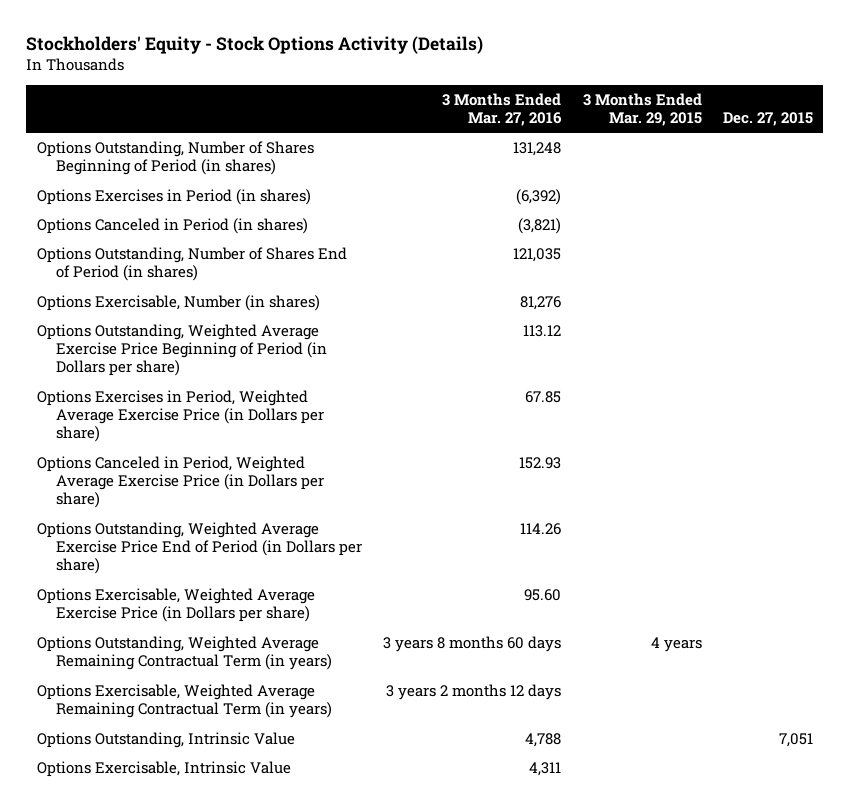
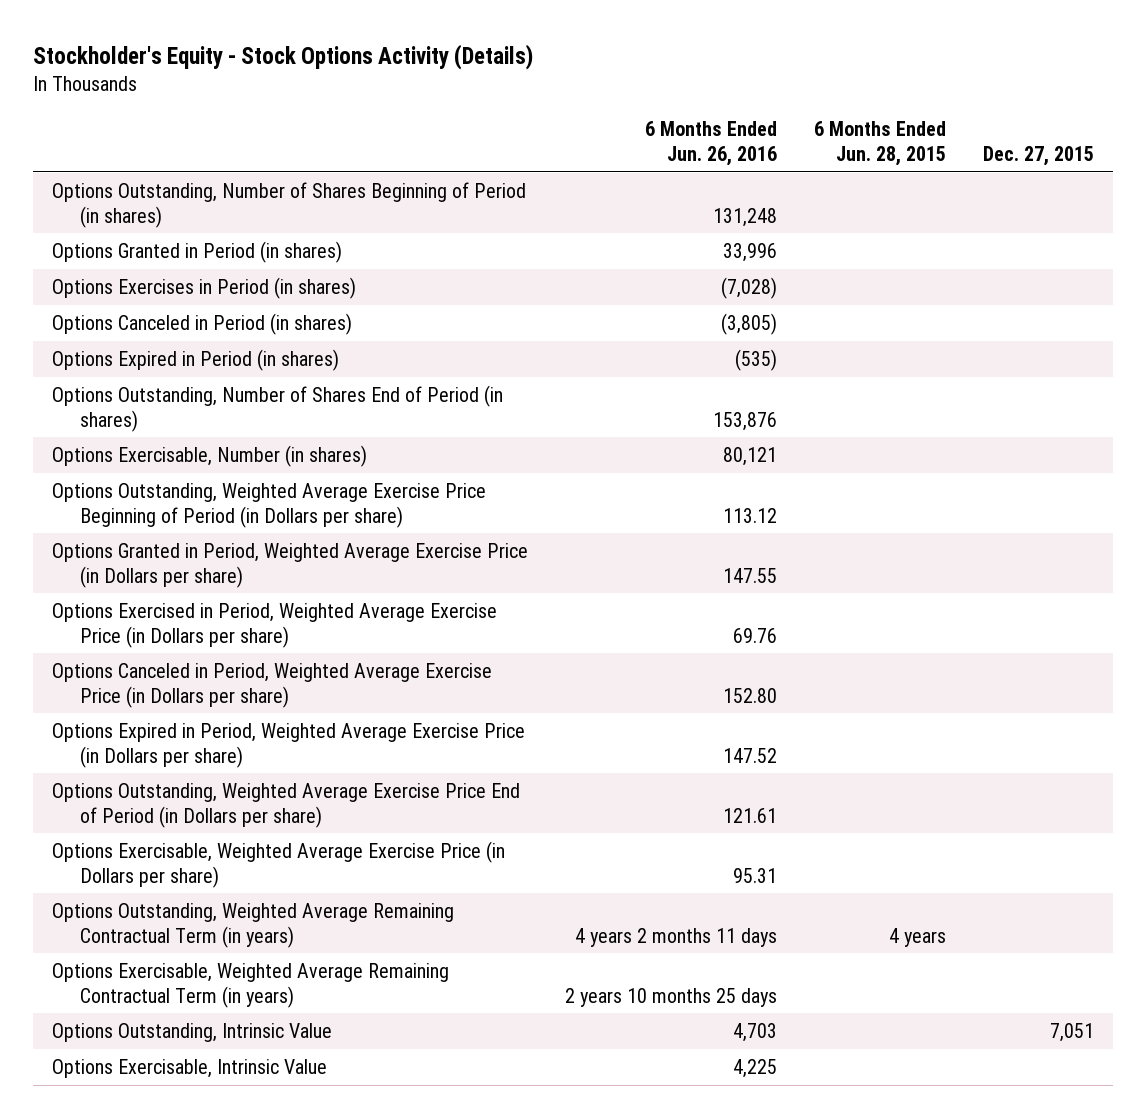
- Stockholders' Equity - Stock Options Activity (Details)
+ Stockholder's Equity - Stock Options Activity (Details)
- | 3 Months Ended Mar. 27, 2016 | 3 Months Ended Mar. 29, 2015 | Dec. 27, 2015
+ | 6 Months Ended Jun. 26, 2016 | 6 Months Ended Jun. 28, 2015 | Dec. 27, 2015
+ Options Granted in Period (in shares) | 33,996 | |
+ Options Expired in Period (in shares) | (535) | |
- Options Exercises in Period, Weighted Average Exercise Price (in Dollars per share) | 67.85 | |
+ Options Granted in Period, Weighted Average Exercise Price (in Dollars per share) | 147.55 | |
+ Options Exercised in Period, Weighted Average Exercise Price (in Dollars per share) | 69.76 | |
+ Options Expired in Period, Weighted Average Exercise Price (in Dollars per share) | 147.52 | |

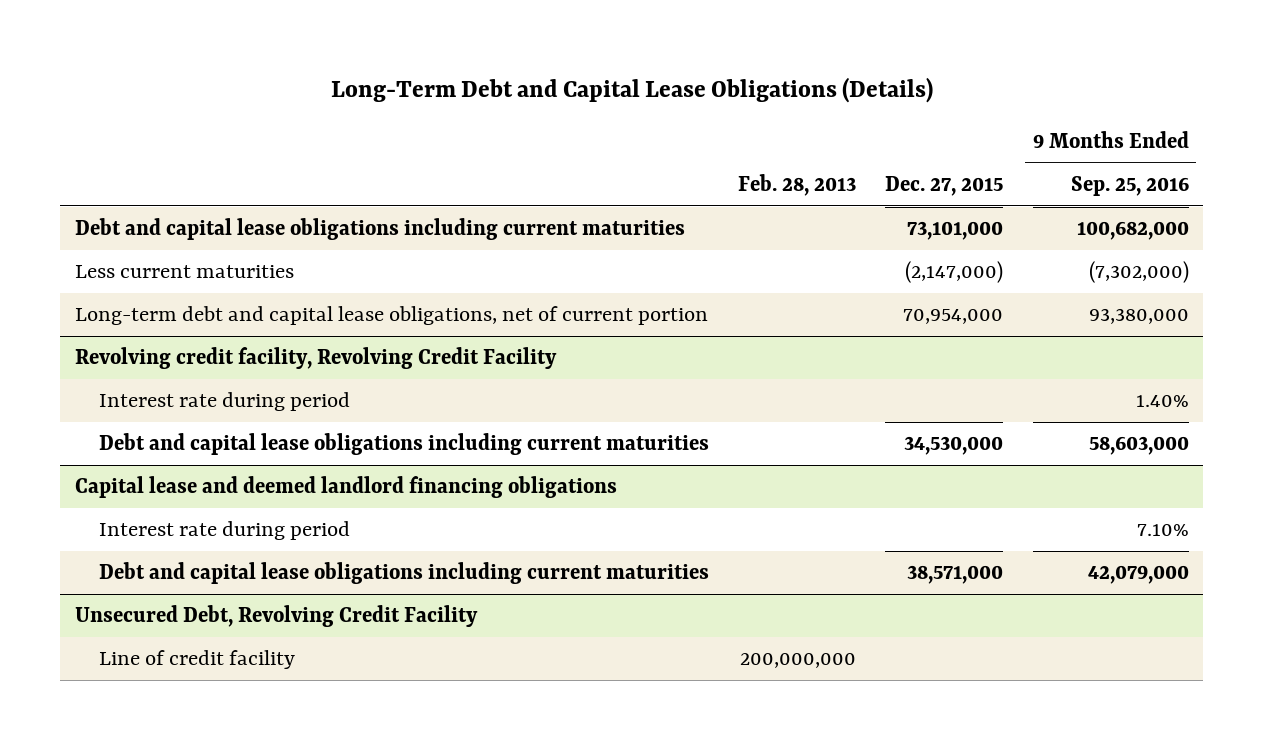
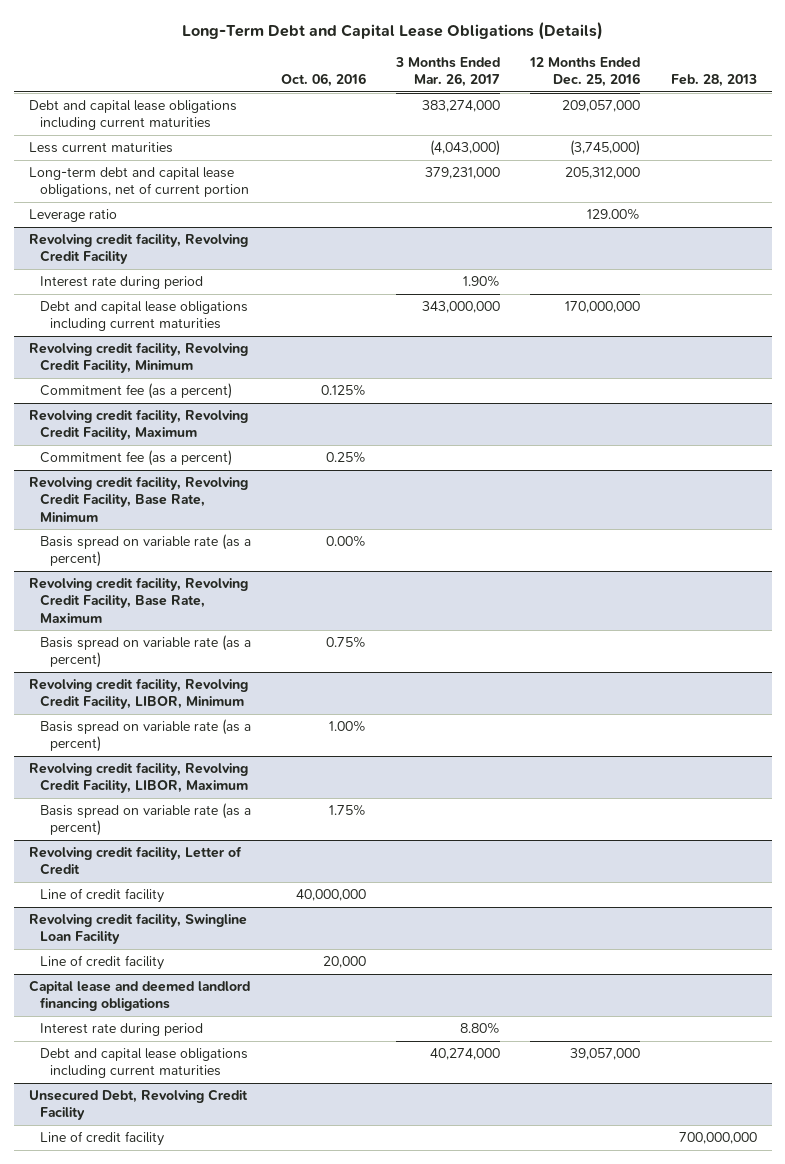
- | Feb. 28, 2013 | Dec. 27, 2015 | 9 Months Ended Sep. 25, 2016
+ | Oct. 06, 2016 | 3 Months Ended Mar. 26, 2017 | 12 Months Ended Dec. 25, 2016 | Feb. 28, 2013
+ Leverage ratio | | | 129.00% |
+ Revolving credit facility, Revolving Credit Facility, Minimum
+ Commitment fee (as a percent) | 0.125% | | |
+ Revolving credit facility, Revolving Credit Facility, Maximum
+ Commitment fee (as a percent) | 0.25% | | |
+ Revolving credit facility, Revolving Credit Facility, Base Rate, Minimum
+ Basis spread on variable rate (as a percent) | 0.00% | | |
+ Revolving credit facility, Revolving Credit Facility, Base Rate, Maximum
+ Basis spread on variable rate (as a percent) | 0.75% | | |
+ Revolving credit facility, Revolving Credit Facility, LIBOR, Minimum
+ Basis spread on variable rate (as a percent) | 1.00% | | |
+ Revolving credit facility, Revolving Credit Facility, LIBOR, Maximum
+ Basis spread on variable rate (as a percent) | 1.75% | | |
+ Revolving credit facility, Letter of Credit
+ Line of credit facility | 40,000,000 | | |
+ Revolving credit facility, Swingline Loan Facility
+ Line of credit facility | 20,000 | | |
@ Unsecured Debt, Revolving Credit Facility
- Line of credit facility | 200,000,000 | |
+ Line of credit facility | | | | 700,000,000

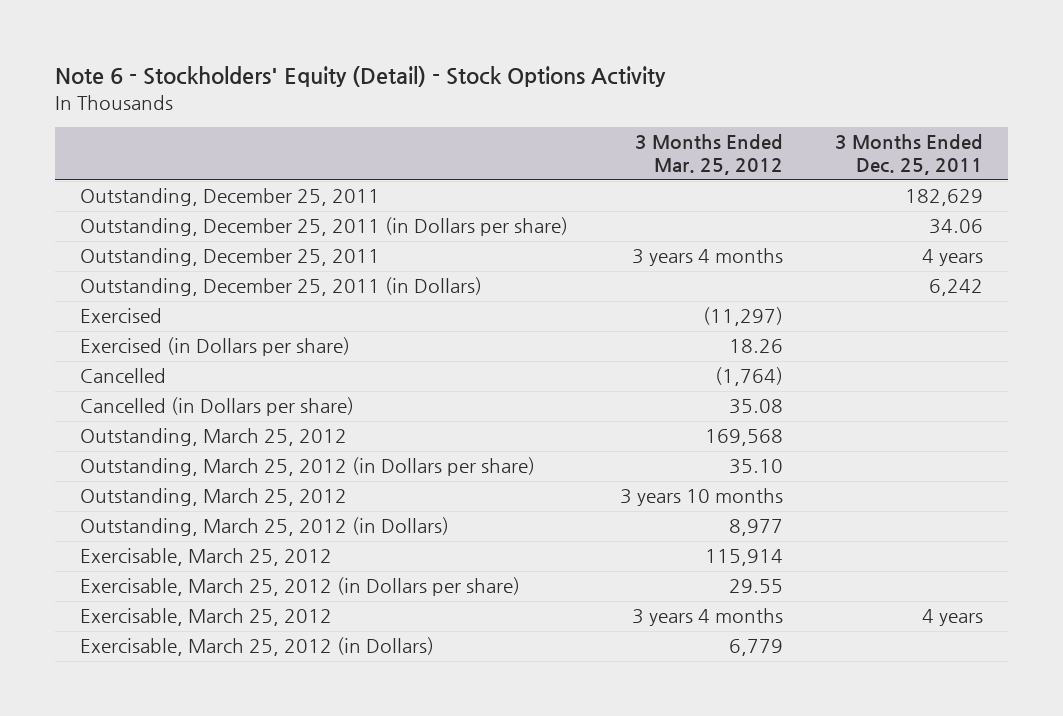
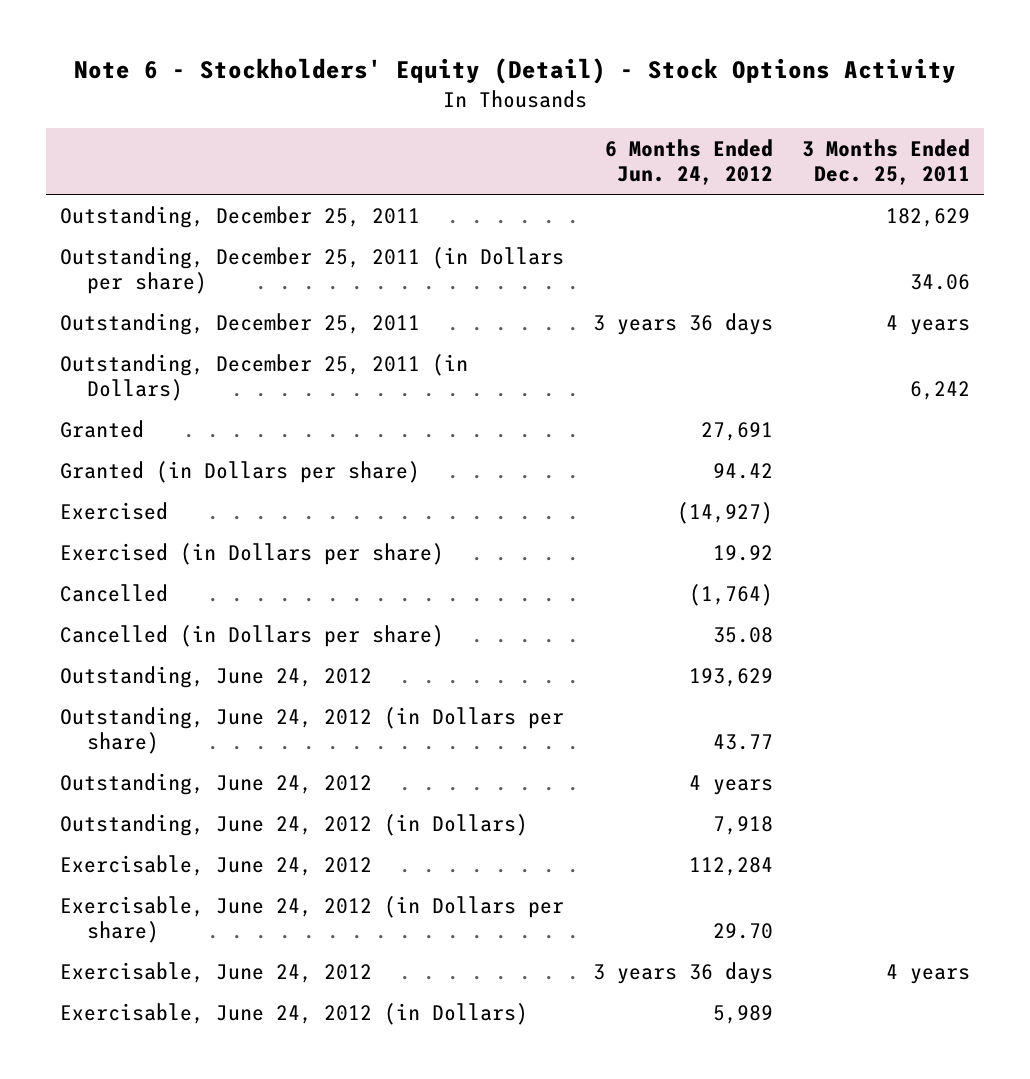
- | 3 Months Ended Mar. 25, 2012 | 3 Months Ended Dec. 25, 2011
+ | 6 Months Ended Jun. 24, 2012 | 3 Months Ended Dec. 25, 2011
+ Granted | 27,691 |
+ Granted (in Dollars per share) | 94.42 |
- Outstanding, March 25, 2012 | 169,568 |
- Outstanding, March 25, 2012 (in Dollars per share) | 35.10 |
- Outstanding, March 25, 2012 | 3 years 10 months |
- Outstanding, March 25, 2012 (in Dollars) | 8,977 |
- Exercisable, March 25, 2012 | 115,914 |
- Exercisable, March 25, 2012 (in Dollars per share) | 29.55 |
- Exercisable, March 25, 2012 | 3 years 4 months | 4 years
- Exercisable, March 25, 2012 (in Dollars) | 6,779 |
+ Outstanding, June 24, 2012 | 193,629 |
+ Outstanding, June 24, 2012 (in Dollars per share) | 43.77 |
+ Outstanding, June 24, 2012 | 4 years |
+ Outstanding, June 24, 2012 (in Dollars) | 7,918 |
+ Exercisable, June 24, 2012 | 112,284 |
+ Exercisable, June 24, 2012 (in Dollars per share) | 29.70 |
+ Exercisable, June 24, 2012 | 3 years 36 days | 4 years
+ Exercisable, June 24, 2012 (in Dollars) | 5,989 |

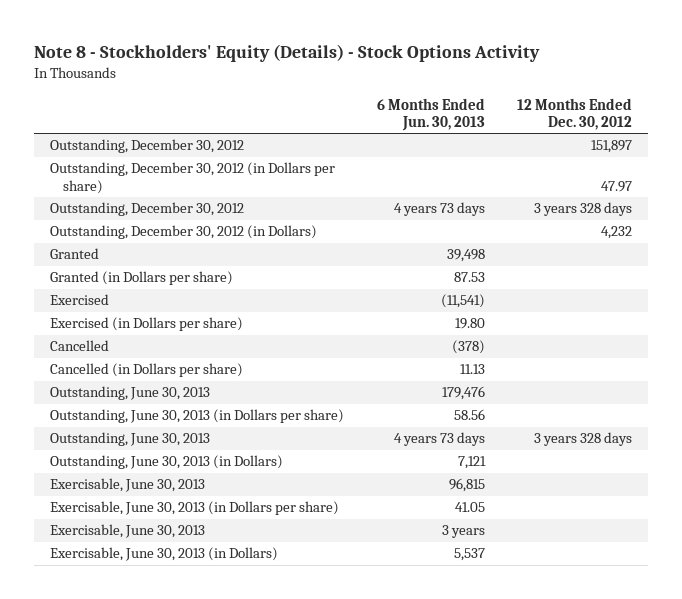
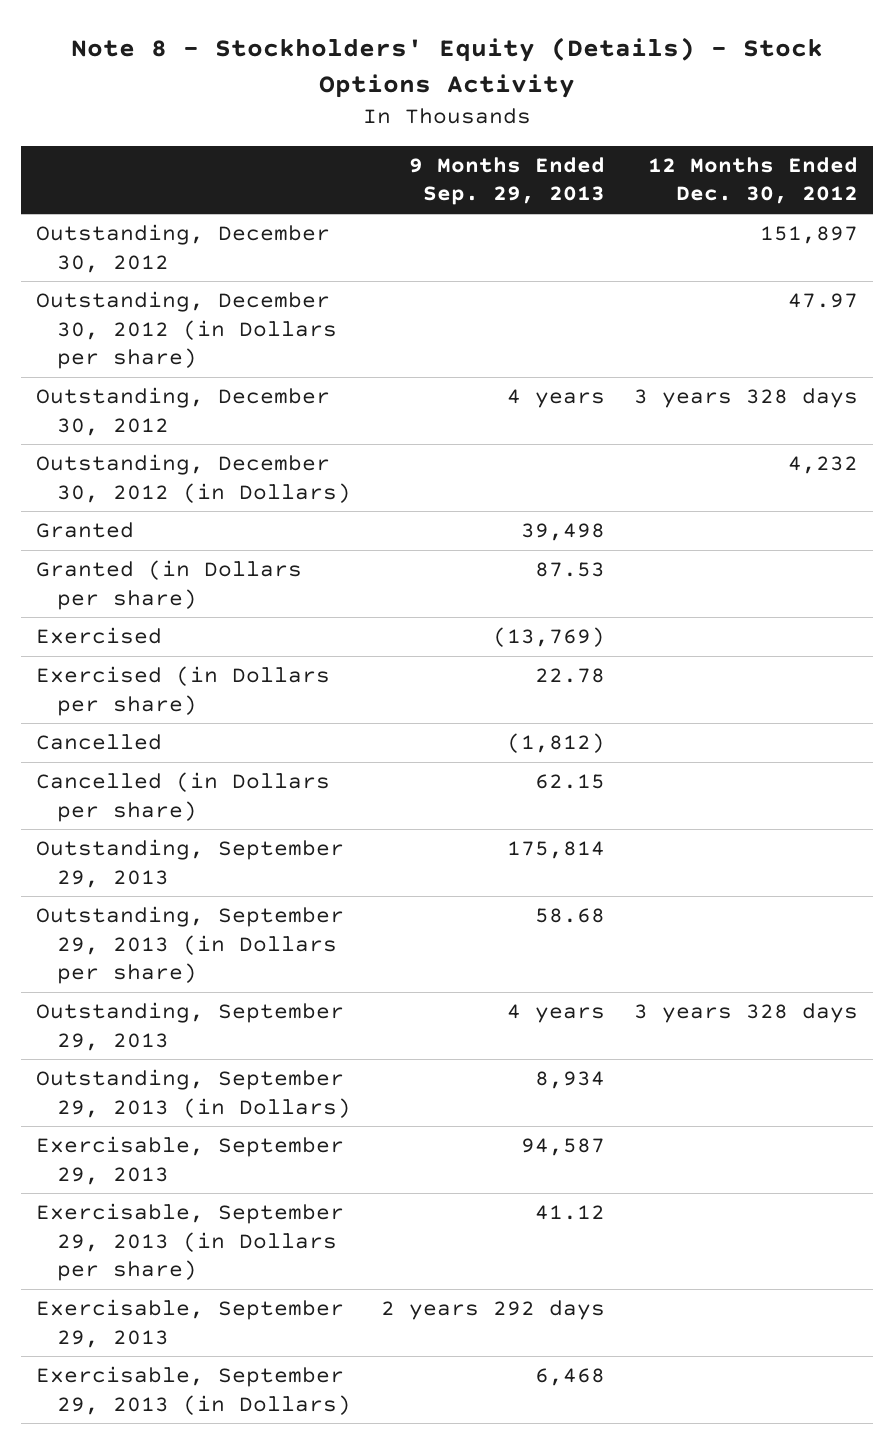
- | 6 Months Ended Jun. 30, 2013 | 12 Months Ended Dec. 30, 2012
+ | 9 Months Ended Sep. 29, 2013 | 12 Months Ended Dec. 30, 2012
- Outstanding, June 30, 2013 | 179,476 |
- Outstanding, June 30, 2013 (in Dollars per share) | 58.56 |
- Outstanding, June 30, 2013 | 4 years 73 days | 3 years 328 days
- Outstanding, June 30, 2013 (in Dollars) | 7,121 |
- Exercisable, June 30, 2013 | 96,815 |
- Exercisable, June 30, 2013 (in Dollars per share) | 41.05 |
- Exercisable, June 30, 2013 | 3 years |
- Exercisable, June 30, 2013 (in Dollars) | 5,537 |
+ Outstanding, September 29, 2013 | 175,814 |
+ Outstanding, September 29, 2013 (in Dollars per share) | 58.68 |
+ Outstanding, September 29, 2013 | 4 years | 3 years 328 days
+ Outstanding, September 29, 2013 (in Dollars) | 8,934 |
+ Exercisable, September 29, 2013 | 94,587 |
+ Exercisable, September 29, 2013 (in Dollars per share) | 41.12 |
+ Exercisable, September 29, 2013 | 2 years 292 days |
+ Exercisable, September 29, 2013 (in Dollars) | 6,468 |

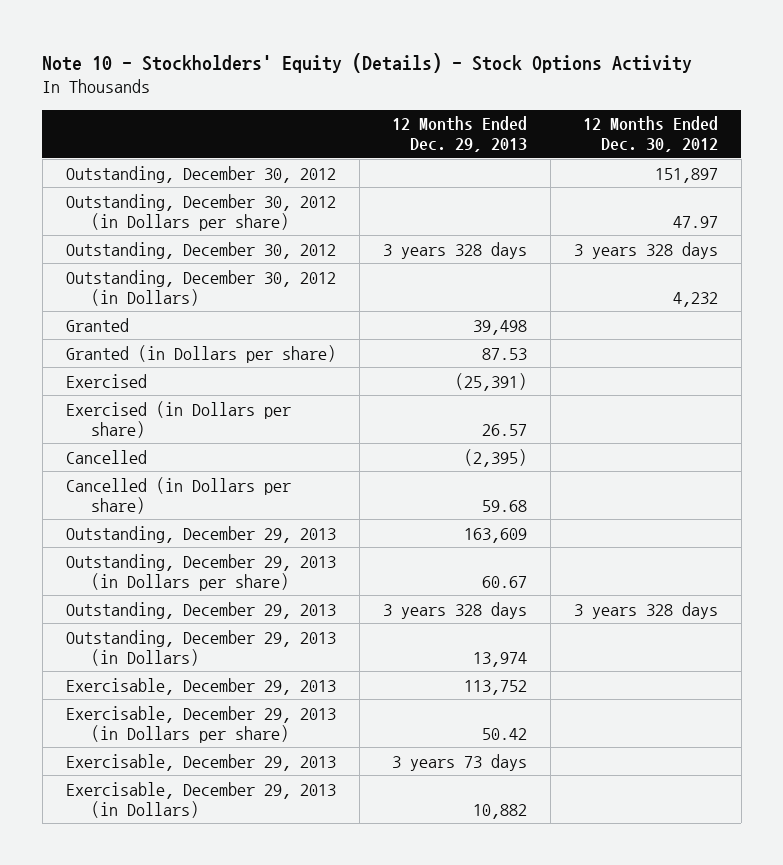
- Note 8 - Stockholders' Equity (Details) - Stock Options Activity
+ Note 10 - Stockholders' Equity (Details) - Stock Options Activity
- | 9 Months Ended Sep. 29, 2013 | 12 Months Ended Dec. 30, 2012
+ | 12 Months Ended Dec. 29, 2013 | 12 Months Ended Dec. 30, 2012
- Outstanding, September 29, 2013 | 175,814 |
- Outstanding, September 29, 2013 (in Dollars per share) | 58.68 |
- Outstanding, September 29, 2013 | 4 years | 3 years 328 days
- Outstanding, September 29, 2013 (in Dollars) | 8,934 |
- Exercisable, September 29, 2013 | 94,587 |
- Exercisable, September 29, 2013 (in Dollars per share) | 41.12 |
- Exercisable, September 29, 2013 | 2 years 292 days |
- Exercisable, September 29, 2013 (in Dollars) | 6,468 |
+ Outstanding, December 29, 2013 | 163,609 |
+ Outstanding, December 29, 2013 (in Dollars per share) | 60.67 |
+ Outstanding, December 29, 2013 | 3 years 328 days | 3 years 328 days
+ Outstanding, December 29, 2013 (in Dollars) | 13,974 |
+ Exercisable, December 29, 2013 | 113,752 |
+ Exercisable, December 29, 2013 (in Dollars per share) | 50.42 |
+ Exercisable, December 29, 2013 | 3 years 73 days |
+ Exercisable, December 29, 2013 (in Dollars) | 10,882 |

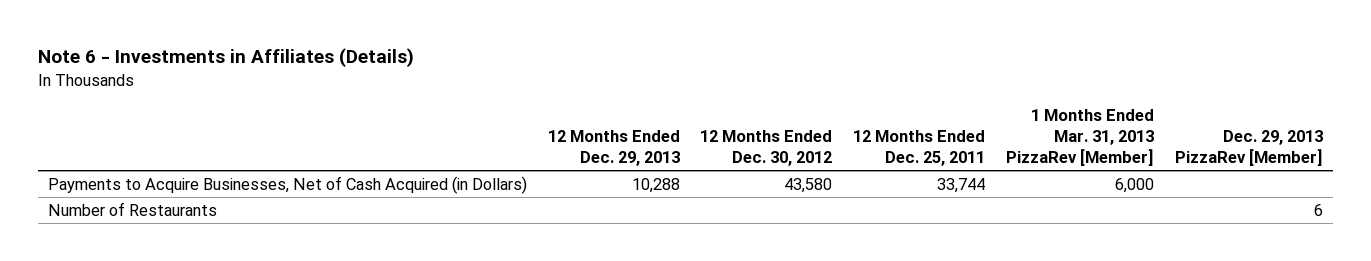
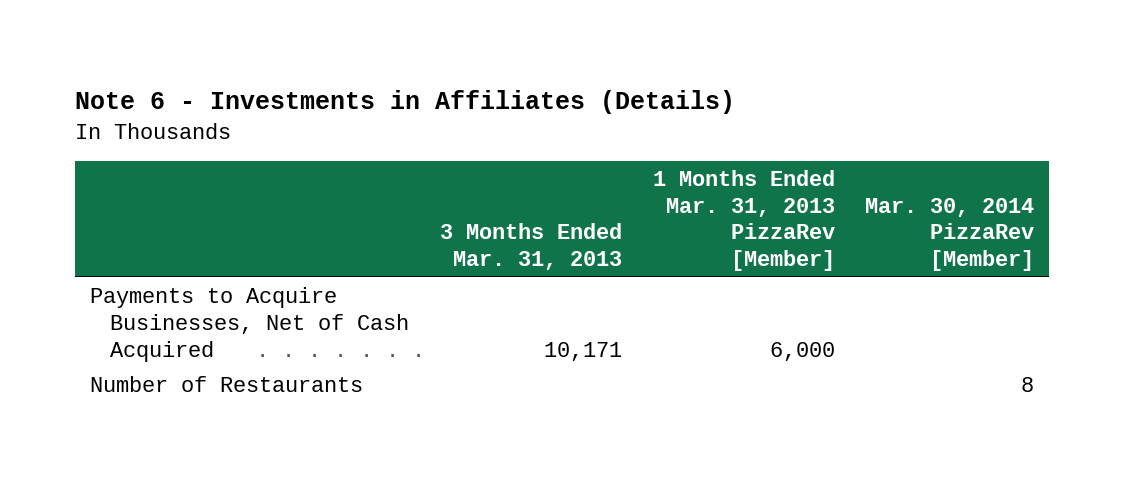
- | 12 Months Ended Dec. 29, 2013 | 12 Months Ended Dec. 30, 2012 | 12 Months Ended Dec. 25, 2011 | 1 Months Ended Mar. 31, 2013 PizzaRev [Member] | Dec. 29, 2013 PizzaRev [Member]
+ | 3 Months Ended Mar. 31, 2013 | 1 Months Ended Mar. 31, 2013 PizzaRev [Member] | Mar. 30, 2014 PizzaRev [Member]
- Payments to Acquire Businesses, Net of Cash Acquired (in Dollars) | 10,288 | 43,580 | 33,744 | 6,000 |
+ Payments to Acquire Businesses, Net of Cash Acquired | 10,171 | 6,000 |

